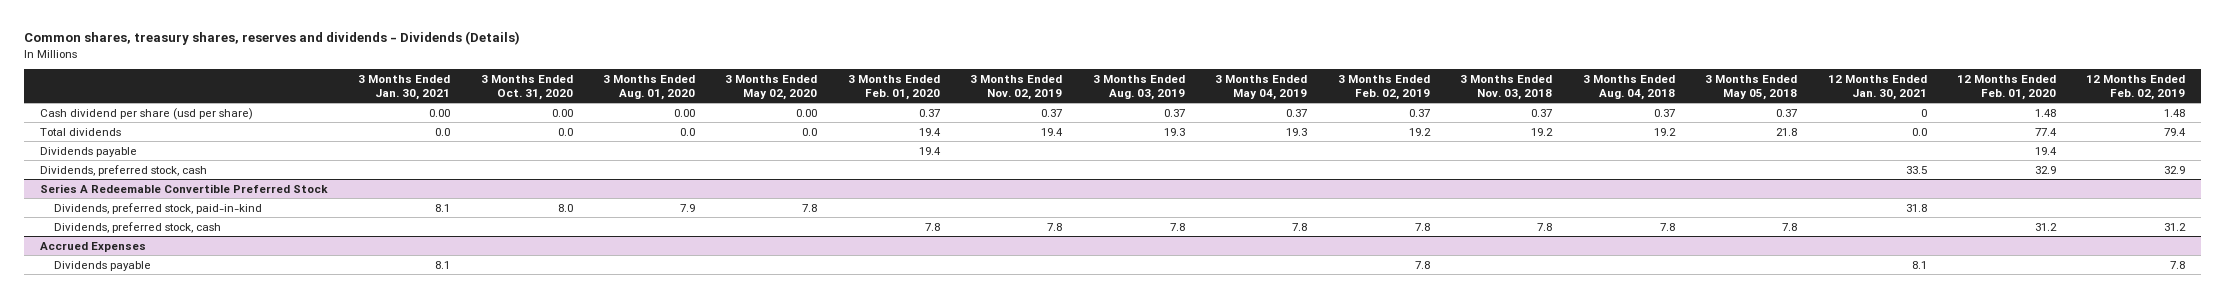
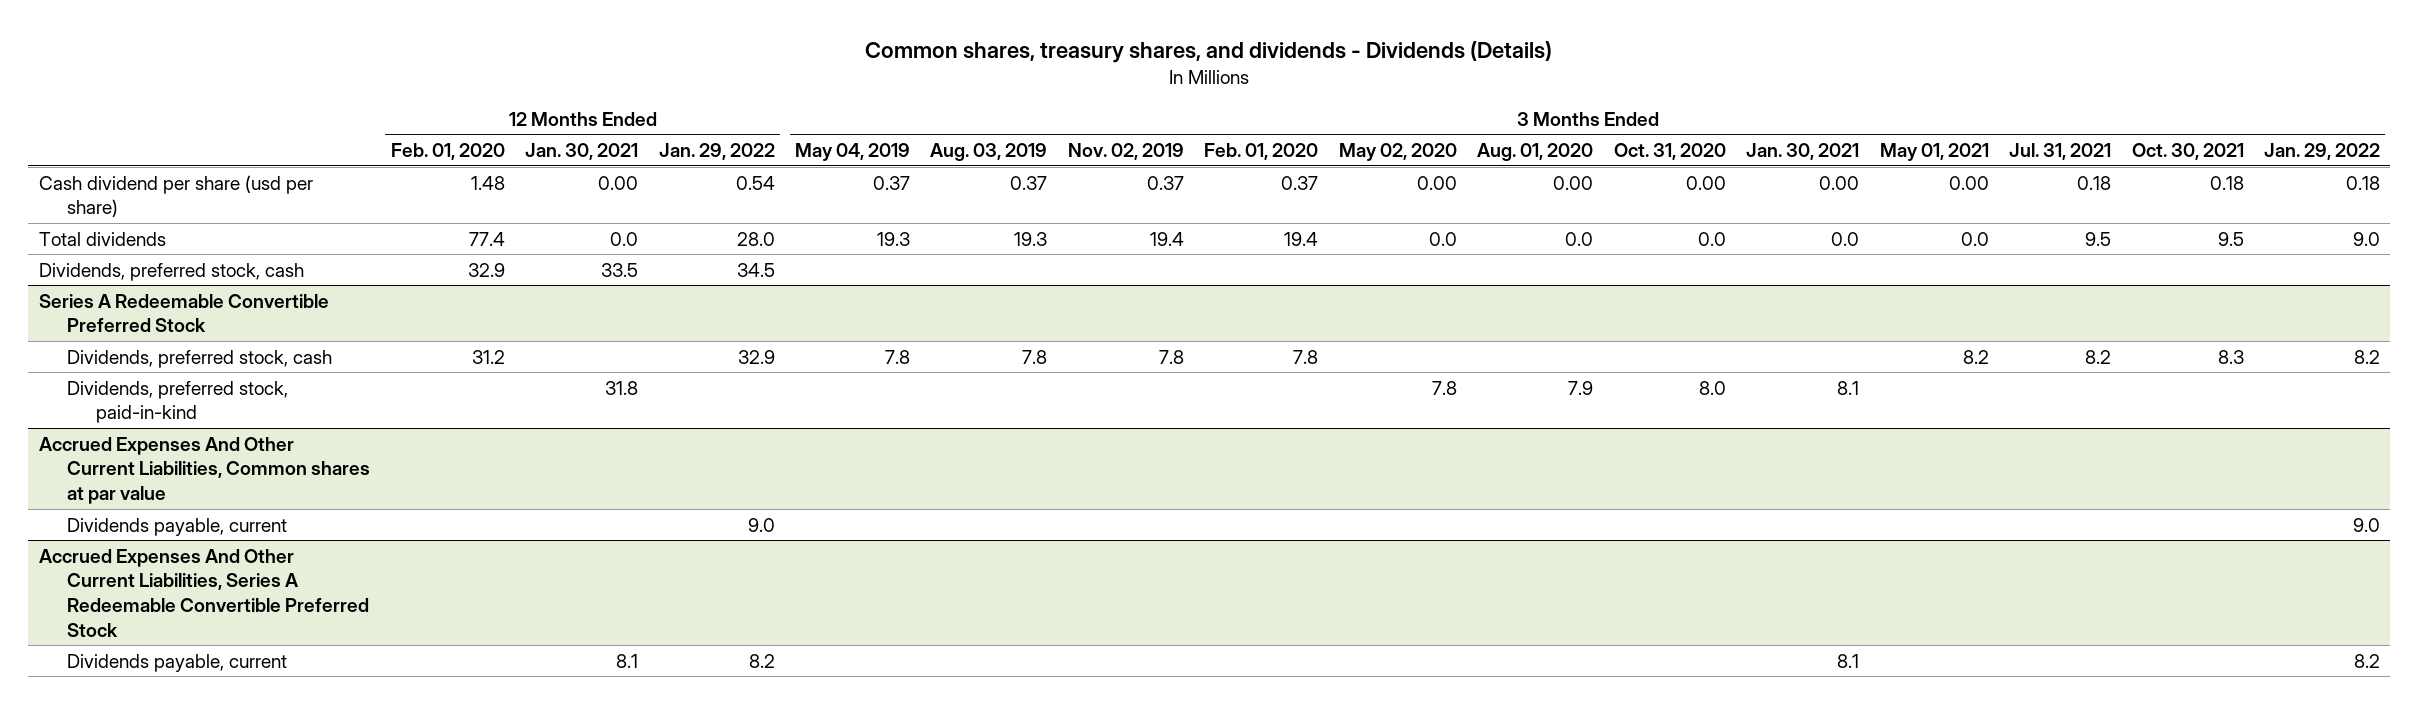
- Common shares, treasury shares, reserves and dividends - Dividends (Details)
+ Common shares, treasury shares, and dividends - Dividends (Details)
- | 3 Months Ended Jan. 30, 2021 | 3 Months Ended Oct. 31, 2020 | 3 Months Ended Aug. 01, 2020 | 3 Months Ended May 02, 2020 | 3 Months Ended Feb. 01, 2020 | 3 Months Ended Nov. 02, 2019 | 3 Months Ended Aug. 03, 2019 | 3 Months Ended May 04, 2019 | 3 Months Ended Feb. 02, 2019 | 3 Months Ended Nov. 03, 2018 | 3 Months Ended Aug. 04, 2018 | 3 Months Ended May 05, 2018 | 12 Months Ended Jan. 30, 2021 | 12 Months Ended Feb. 01, 2020 | 12 Months Ended Feb. 02, 2019
+ | 12 Months Ended Feb. 01, 2020 | 12 Months Ended Jan. 30, 2021 | 12 Months Ended Jan. 29, 2022 | 3 Months Ended May 04, 2019 | 3 Months Ended Aug. 03, 2019 | 3 Months Ended Nov. 02, 2019 | 3 Months Ended Feb. 01, 2020 | 3 Months Ended May 02, 2020 | 3 Months Ended Aug. 01, 2020 | 3 Months Ended Oct. 31, 2020 | 3 Months Ended Jan. 30, 2021 | 3 Months Ended May 01, 2021 | 3 Months Ended Jul. 31, 2021 | 3 Months Ended Oct. 30, 2021 | 3 Months Ended Jan. 29, 2022
- Cash dividend per share (usd per share) | 0.00 | 0.00 | 0.00 | 0.00 | 0.37 | 0.37 | 0.37 | 0.37 | 0.37 | 0.37 | 0.37 | 0.37 | 0 | 1.48 | 1.48
+ Cash dividend per share (usd per share) | 1.48 | 0.00 | 0.54 | 0.37 | 0.37 | 0.37 | 0.37 | 0.00 | 0.00 | 0.00 | 0.00 | 0.00 | 0.18 | 0.18 | 0.18
- Dividends payable | | | | | 19.4 | | | | | | | | | 19.4 |
- Accrued Expenses
- Dividends payable | 8.1 | | | | | | | | 7.8 | | | | 8.1 | | 7.8
@ Series A Redeemable Convertible Preferred Stock
moved down: Dividends, preferred stock, paid-in-kind | | 31.8 | | | | | | 7.8 | 7.9 | 8.0 | 8.1 | | | |
+ Accrued Expenses And Other Current Liabilities, Common shares at par value
+ Dividends payable, current | | | 9.0 | | | | | | | | | | | | 9.0
+ Accrued Expenses And Other Current Liabilities, Series A Redeemable Convertible Preferred Stock
+ Dividends payable, current | | 8.1 | 8.2 | | | | | | | | 8.1 | | | | 8.2

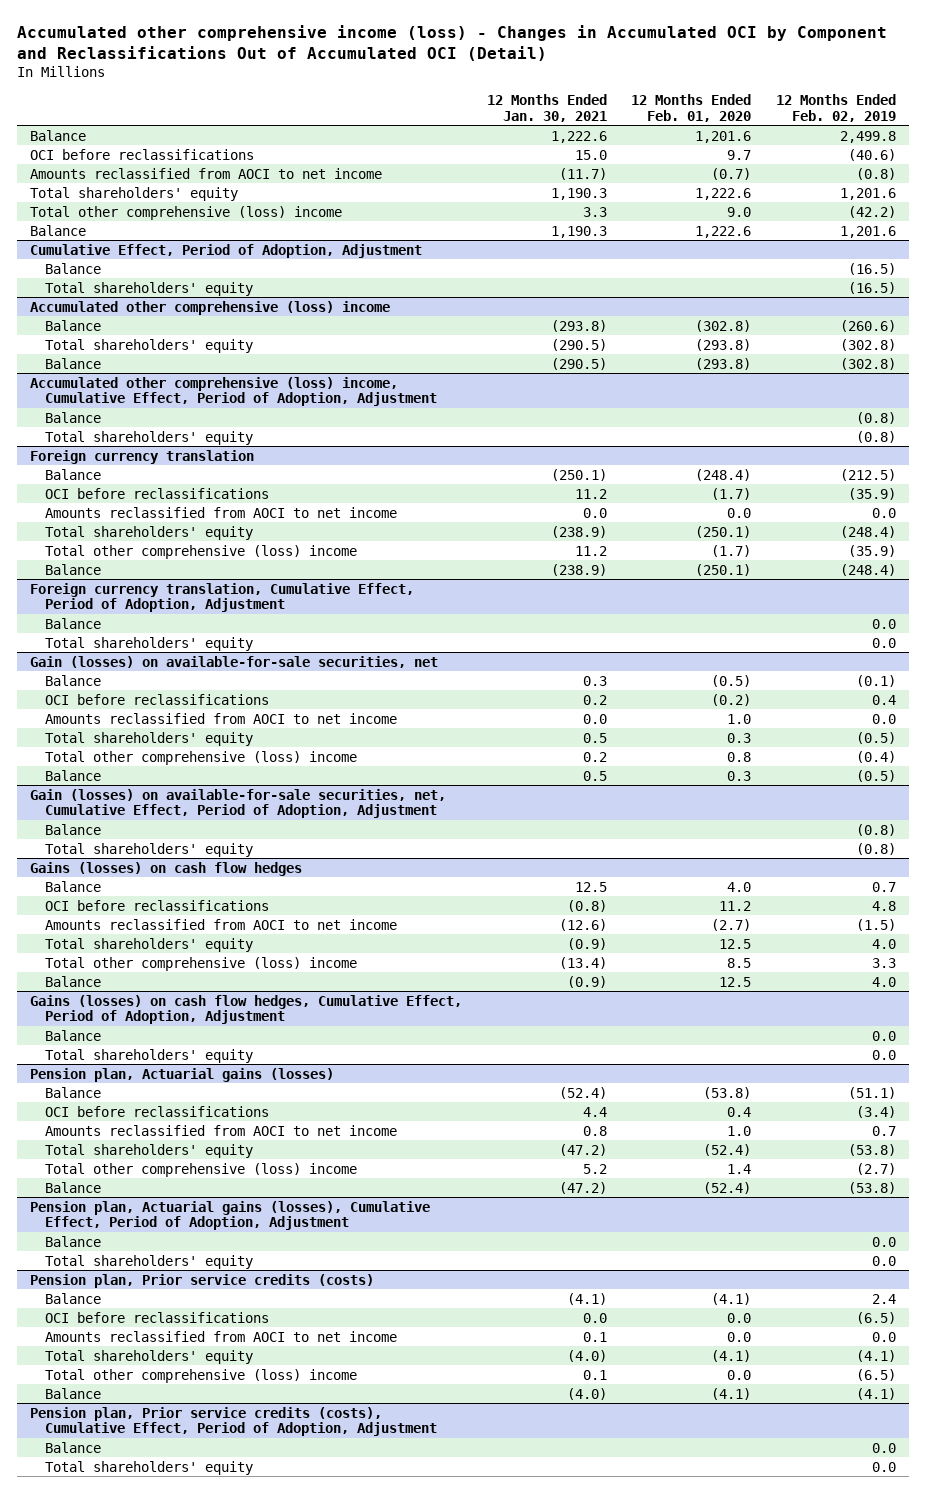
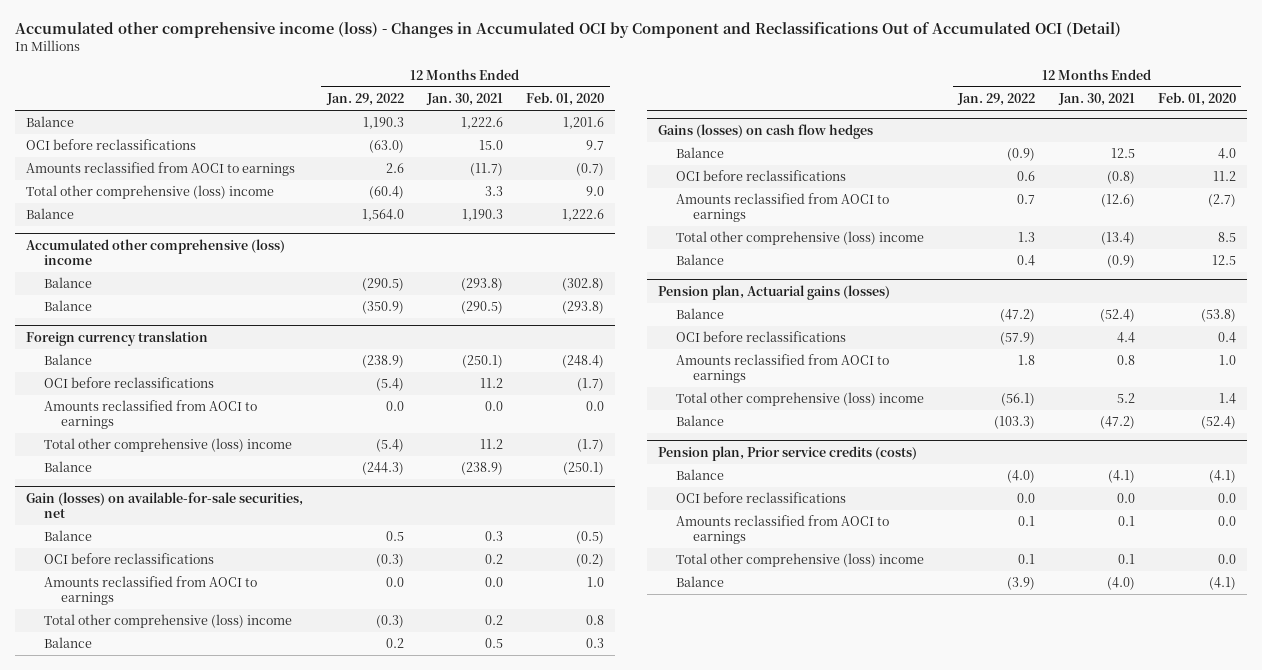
- | 12 Months Ended Jan. 30, 2021 | 12 Months Ended Feb. 01, 2020 | 12 Months Ended Feb. 02, 2019
+ | 12 Months Ended Jan. 29, 2022 | 12 Months Ended Jan. 30, 2021 | 12 Months Ended Feb. 01, 2020
- Amounts reclassified from AOCI to net income | (11.7) | (0.7) | (0.8)
- Total shareholders' equity | 1,190.3 | 1,222.6 | 1,201.6
+ Amounts reclassified from AOCI to earnings | 2.6 | (11.7) | (0.7)
- Cumulative Effect, Period of Adoption, Adjustment
- Balance | | | (16.5)
- Total shareholders' equity | | | (16.5)
@ Accumulated other comprehensive (loss) income
- Total shareholders' equity | (290.5) | (293.8) | (302.8)
- Accumulated other comprehensive (loss) income, Cumulative Effect, Period of Adoption, Adjustment
- Balance | | | (0.8)
- Total shareholders' equity | | | (0.8)
@ Foreign currency translation
- Amounts reclassified from AOCI to net income | 0.0 | 0.0 | 0.0
- Total shareholders' equity | (238.9) | (250.1) | (248.4)
+ Amounts reclassified from AOCI to earnings | 0.0 | 0.0 | 0.0
- Foreign currency translation, Cumulative Effect, Period of Adoption, Adjustment
- Balance | | | 0.0
- Total shareholders' equity | | | 0.0
@ Gain (losses) on available-for-sale securities, net
- Amounts reclassified from AOCI to net income | 0.0 | 1.0 | 0.0
- Total shareholders' equity | 0.5 | 0.3 | (0.5)
+ Amounts reclassified from AOCI to earnings | 0.0 | 0.0 | 1.0
- Gain (losses) on available-for-sale securities, net, Cumulative Effect, Period of Adoption, Adjustment
- Balance | | | (0.8)
- Total shareholders' equity | | | (0.8)
@ Gains (losses) on cash flow hedges
- Amounts reclassified from AOCI to net income | (12.6) | (2.7) | (1.5)
- Total shareholders' equity | (0.9) | 12.5 | 4.0
+ Amounts reclassified from AOCI to earnings | 0.7 | (12.6) | (2.7)
- Gains (losses) on cash flow hedges, Cumulative Effect, Period of Adoption, Adjustment
- Balance | | | 0.0
- Total shareholders' equity | | | 0.0
@ Pension plan, Actuarial gains (losses)
- Amounts reclassified from AOCI to net income | 0.8 | 1.0 | 0.7
- Total shareholders' equity | (47.2) | (52.4) | (53.8)
+ Amounts reclassified from AOCI to earnings | 1.8 | 0.8 | 1.0
- Pension plan, Actuarial gains (losses), Cumulative Effect, Period of Adoption, Adjustment
- Balance | | | 0.0
- Total shareholders' equity | | | 0.0
@ Pension plan, Prior service credits (costs)
- Amounts reclassified from AOCI to net income | 0.1 | 0.0 | 0.0
- Total shareholders' equity | (4.0) | (4.1) | (4.1)
+ Amounts reclassified from AOCI to earnings | 0.1 | 0.1 | 0.0
- Pension plan, Prior service credits (costs), Cumulative Effect, Period of Adoption, Adjustment
- Balance | | | 0.0
- Total shareholders' equity | | | 0.0

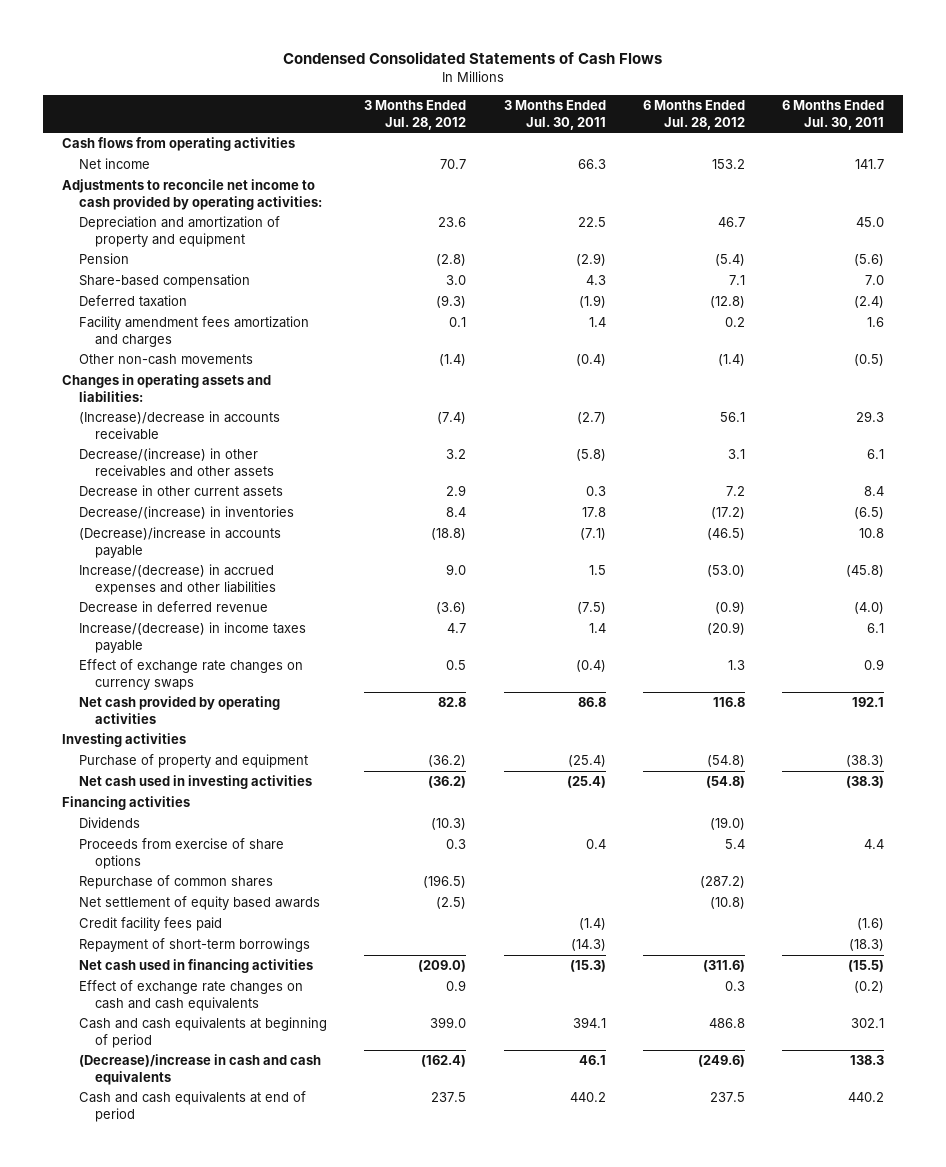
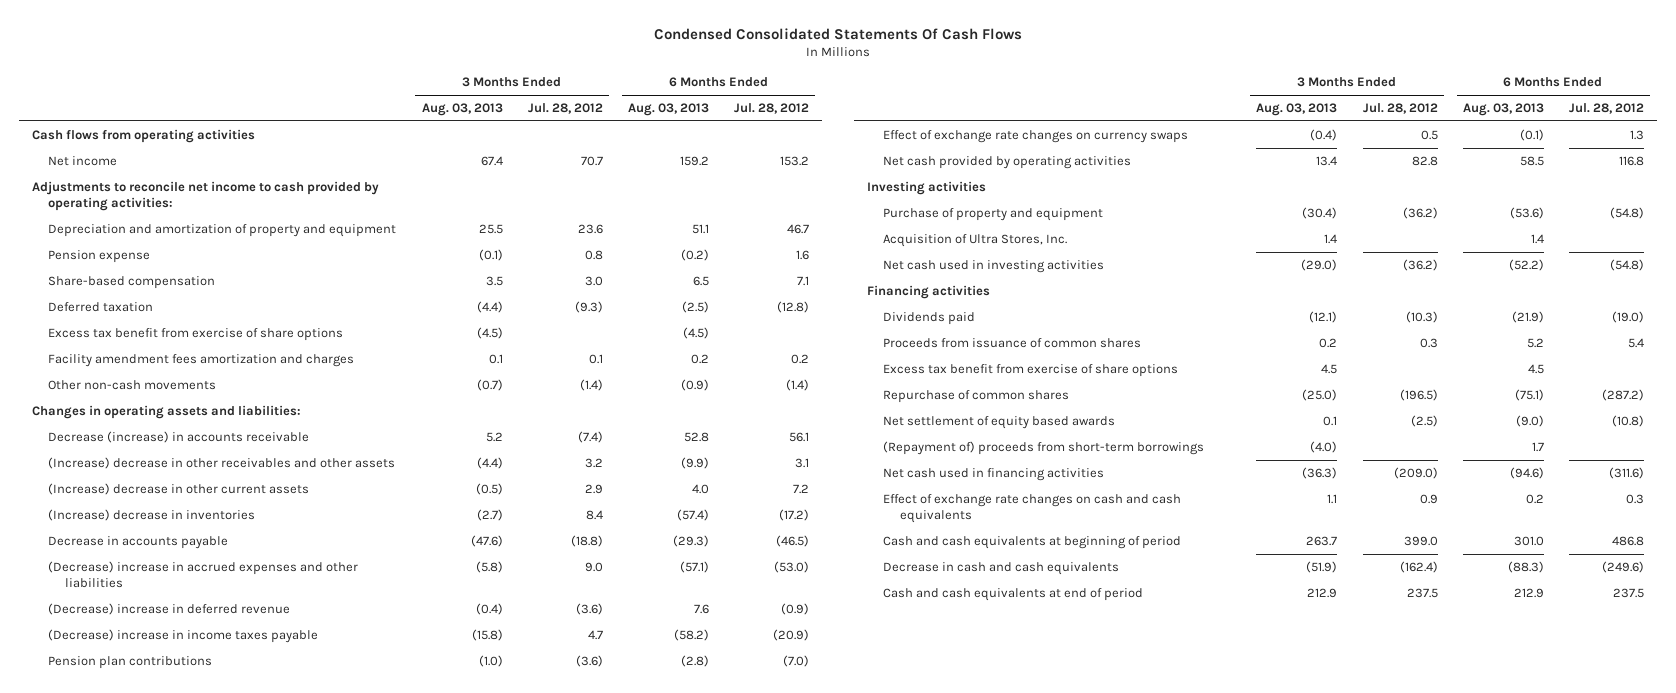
- Condensed Consolidated Statements of Cash Flows
+ Condensed Consolidated Statements Of Cash Flows
- | 3 Months Ended Jul. 28, 2012 | 3 Months Ended Jul. 30, 2011 | 6 Months Ended Jul. 28, 2012 | 6 Months Ended Jul. 30, 2011
+ | 3 Months Ended Aug. 03, 2013 | 3 Months Ended Jul. 28, 2012 | 6 Months Ended Aug. 03, 2013 | 6 Months Ended Jul. 28, 2012
- Pension | (2.8) | (2.9) | (5.4) | (5.6)
+ Pension expense | (0.1) | 0.8 | (0.2) | 1.6
+ Excess tax benefit from exercise of share options | (4.5) | | (4.5) |
- (Increase)/decrease in accounts receivable | (7.4) | (2.7) | 56.1 | 29.3
- Decrease/(increase) in other receivables and other assets | 3.2 | (5.8) | 3.1 | 6.1
- Decrease in other current assets | 2.9 | 0.3 | 7.2 | 8.4
- Decrease/(increase) in inventories | 8.4 | 17.8 | (17.2) | (6.5)
- (Decrease)/increase in accounts payable | (18.8) | (7.1) | (46.5) | 10.8
- Increase/(decrease) in accrued expenses and other liabilities | 9.0 | 1.5 | (53.0) | (45.8)
- Decrease in deferred revenue | (3.6) | (7.5) | (0.9) | (4.0)
- Increase/(decrease) in income taxes payable | 4.7 | 1.4 | (20.9) | 6.1
+ Decrease (increase) in accounts receivable | 5.2 | (7.4) | 52.8 | 56.1
+ (Increase) decrease in other receivables and other assets | (4.4) | 3.2 | (9.9) | 3.1
+ (Increase) decrease in other current assets | (0.5) | 2.9 | 4.0 | 7.2
+ (Increase) decrease in inventories | (2.7) | 8.4 | (57.4) | (17.2)
+ Decrease in accounts payable | (47.6) | (18.8) | (29.3) | (46.5)
+ (Decrease) increase in accrued expenses and other liabilities | (5.8) | 9.0 | (57.1) | (53.0)
+ (Decrease) increase in deferred revenue | (0.4) | (3.6) | 7.6 | (0.9)
+ (Decrease) increase in income taxes payable | (15.8) | 4.7 | (58.2) | (20.9)
+ Pension plan contributions | (1.0) | (3.6) | (2.8) | (7.0)
+ Acquisition of Ultra Stores, Inc. | 1.4 | | 1.4 |
- Dividends | (10.3) | | (19.0) |
- Proceeds from exercise of share options | 0.3 | 0.4 | 5.4 | 4.4
+ Dividends paid | (12.1) | (10.3) | (21.9) | (19.0)
+ Proceeds from issuance of common shares | 0.2 | 0.3 | 5.2 | 5.4
+ Excess tax benefit from exercise of share options | 4.5 | | 4.5 |
- Credit facility fees paid | | (1.4) | | (1.6)
- Repayment of short-term borrowings | | (14.3) | | (18.3)
+ (Repayment of) proceeds from short-term borrowings | (4.0) | | 1.7 |
- (Decrease)/increase in cash and cash equivalents | (162.4) | 46.1 | (249.6) | 138.3
+ Decrease in cash and cash equivalents | (51.9) | (162.4) | (88.3) | (249.6)

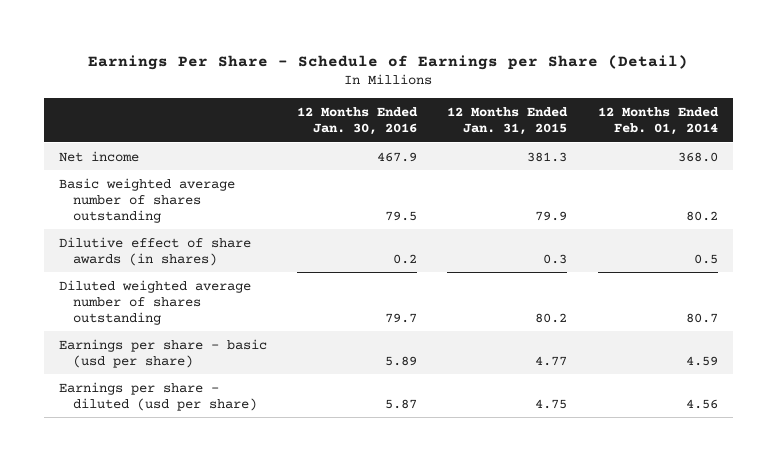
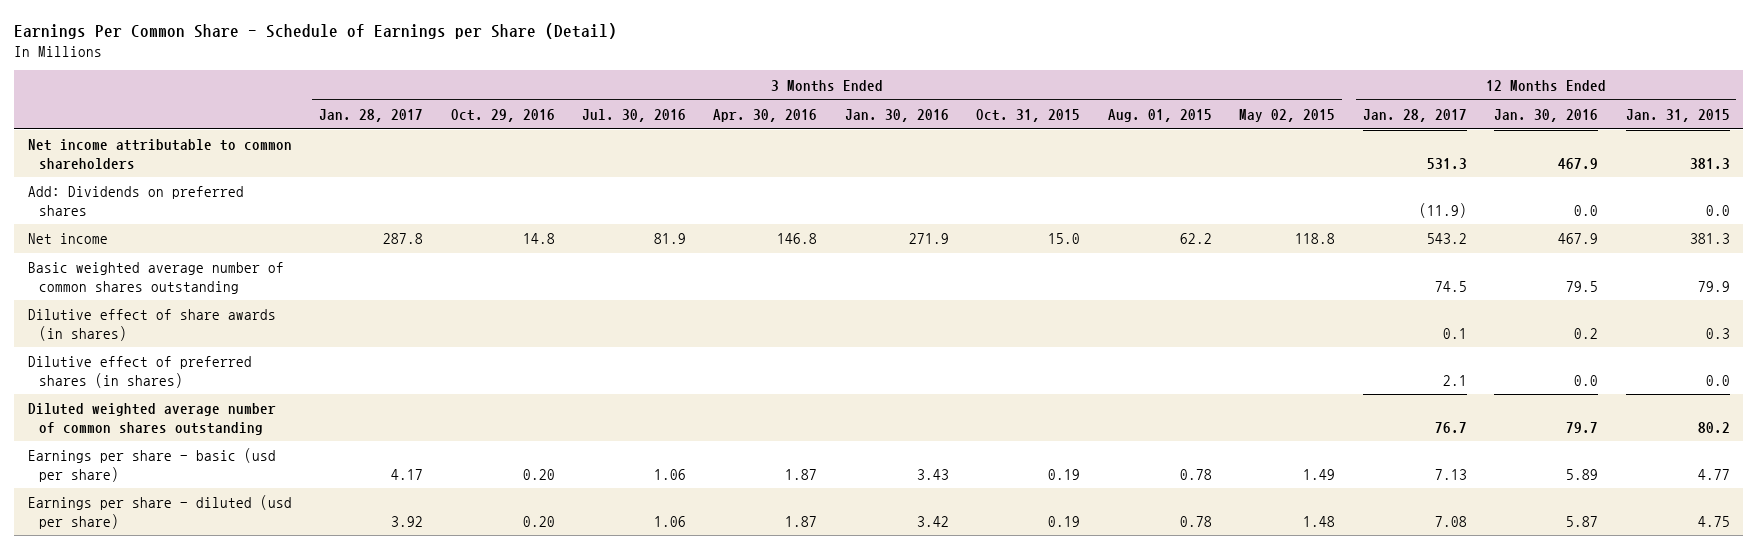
- Earnings Per Share - Schedule of Earnings per Share (Detail)
+ Earnings Per Common Share - Schedule of Earnings per Share (Detail)
- | 12 Months Ended Jan. 30, 2016 | 12 Months Ended Jan. 31, 2015 | 12 Months Ended Feb. 01, 2014
+ | 3 Months Ended Jan. 28, 2017 | 3 Months Ended Oct. 29, 2016 | 3 Months Ended Jul. 30, 2016 | 3 Months Ended Apr. 30, 2016 | 3 Months Ended Jan. 30, 2016 | 3 Months Ended Oct. 31, 2015 | 3 Months Ended Aug. 01, 2015 | 3 Months Ended May 02, 2015 | 12 Months Ended Jan. 28, 2017 | 12 Months Ended Jan. 30, 2016 | 12 Months Ended Jan. 31, 2015
+ Net income attributable to common shareholders | | | | | | | | | 531.3 | 467.9 | 381.3
+ Add: Dividends on preferred shares | | | | | | | | | (11.9) | 0.0 | 0.0
- Basic weighted average number of shares outstanding | 79.5 | 79.9 | 80.2
+ Basic weighted average number of common shares outstanding | | | | | | | | | 74.5 | 79.5 | 79.9
- Diluted weighted average number of shares outstanding | 79.7 | 80.2 | 80.7
+ Dilutive effect of preferred shares (in shares) | | | | | | | | | 2.1 | 0.0 | 0.0
+ Diluted weighted average number of common shares outstanding | | | | | | | | | 76.7 | 79.7 | 80.2

